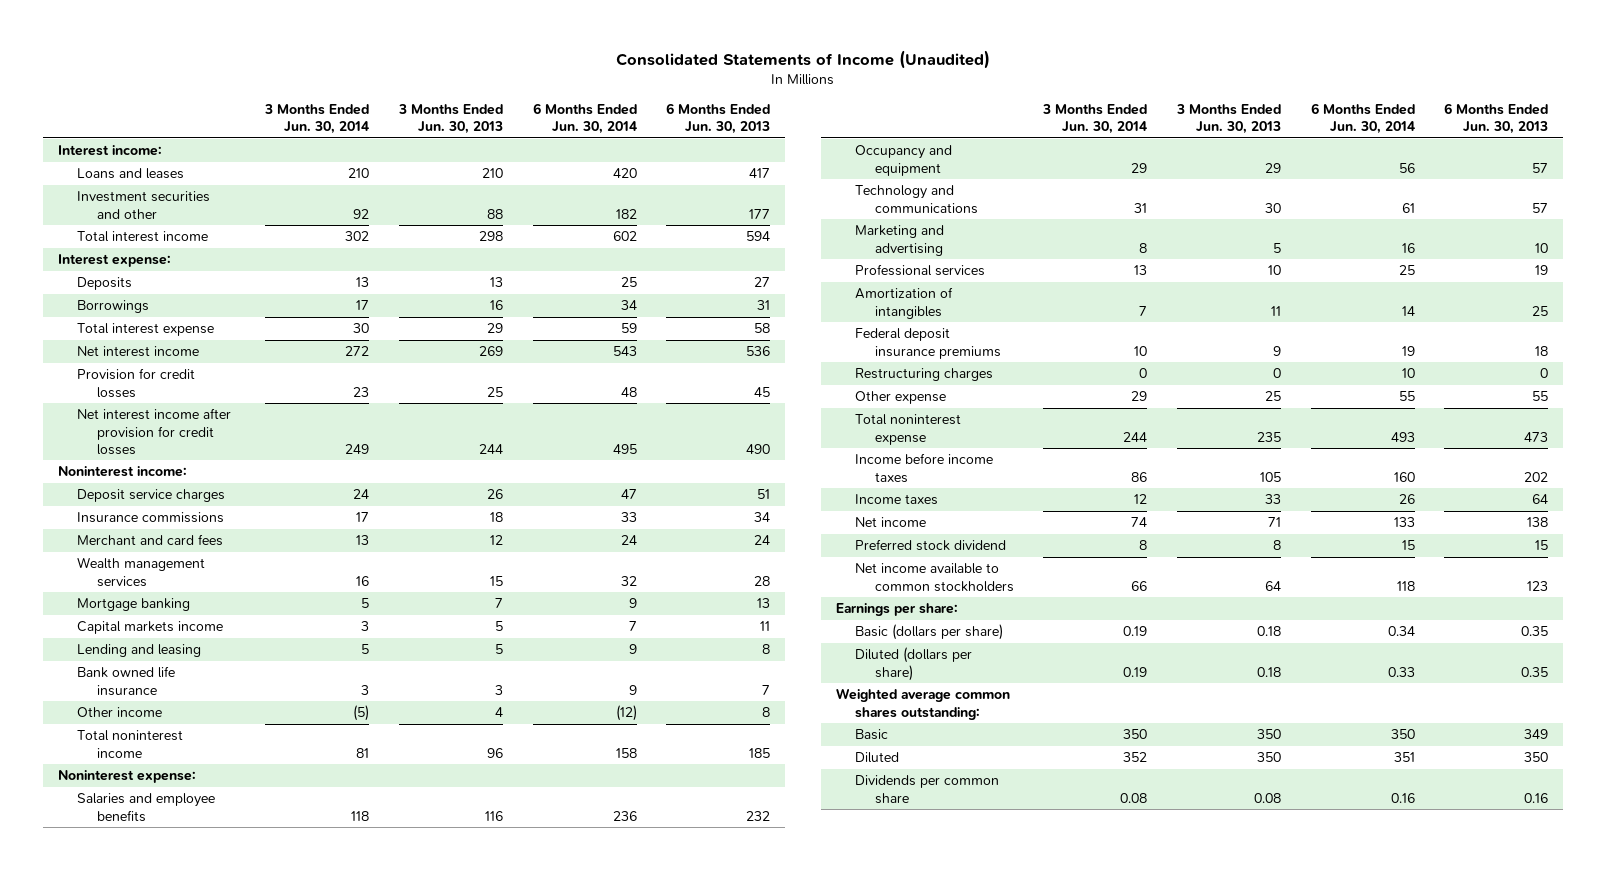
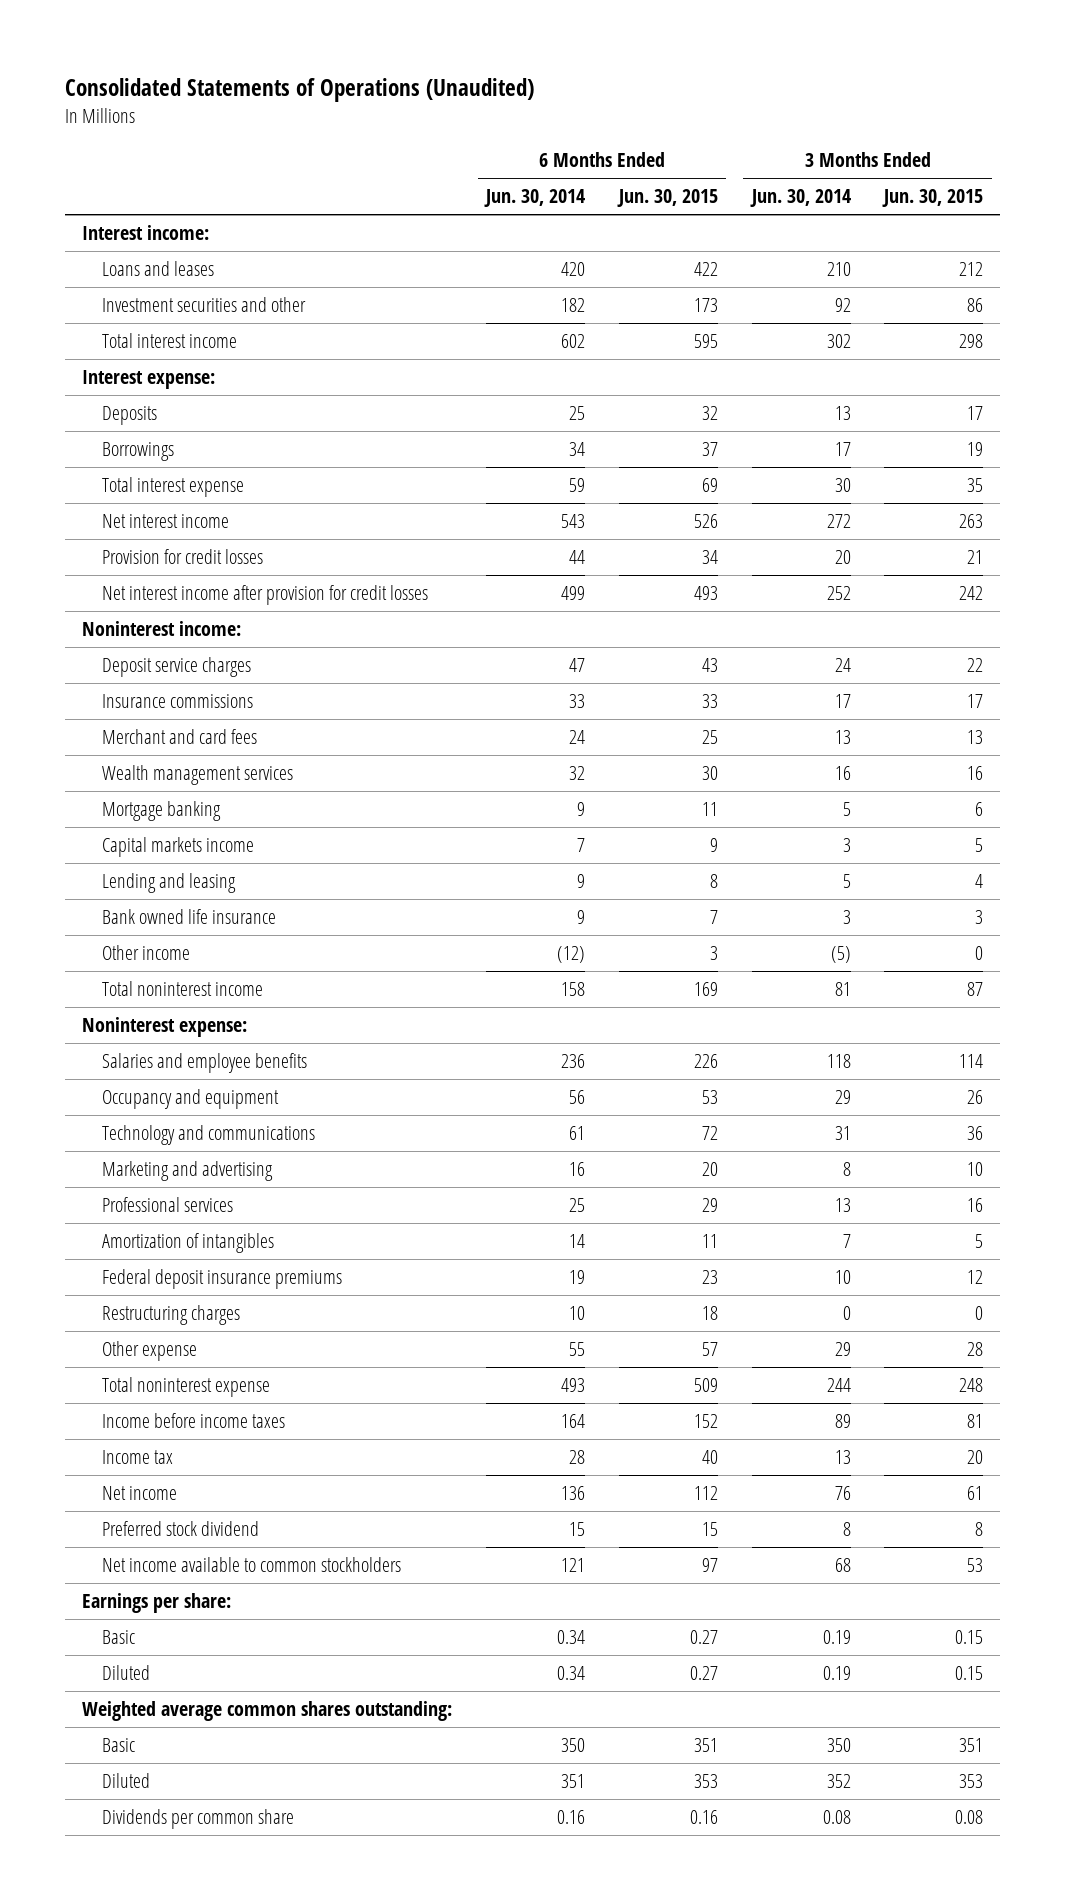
- Consolidated Statements of Income (Unaudited)
+ Consolidated Statements of Operations (Unaudited)
- | 3 Months Ended Jun. 30, 2014 | 3 Months Ended Jun. 30, 2013 | 6 Months Ended Jun. 30, 2014 | 6 Months Ended Jun. 30, 2013
+ | 6 Months Ended Jun. 30, 2014 | 6 Months Ended Jun. 30, 2015 | 3 Months Ended Jun. 30, 2014 | 3 Months Ended Jun. 30, 2015
- Provision for credit losses | 23 | 25 | 48 | 45
- Net interest income after provision for credit losses | 249 | 244 | 495 | 490
+ Provision for credit losses | 44 | 34 | 20 | 21
+ Net interest income after provision for credit losses | 499 | 493 | 252 | 242
- Income before income taxes | 86 | 105 | 160 | 202
- Income taxes | 12 | 33 | 26 | 64
- Net income | 74 | 71 | 133 | 138
+ Income before income taxes | 164 | 152 | 89 | 81
+ Income tax | 28 | 40 | 13 | 20
+ Net income | 136 | 112 | 76 | 61
- Net income available to common stockholders | 66 | 64 | 118 | 123
+ Net income available to common stockholders | 121 | 97 | 68 | 53
- Basic (dollars per share) | 0.19 | 0.18 | 0.34 | 0.35
- Diluted (dollars per share) | 0.19 | 0.18 | 0.33 | 0.35
+ Basic | 0.34 | 0.27 | 0.19 | 0.15
+ Diluted | 0.34 | 0.27 | 0.19 | 0.15

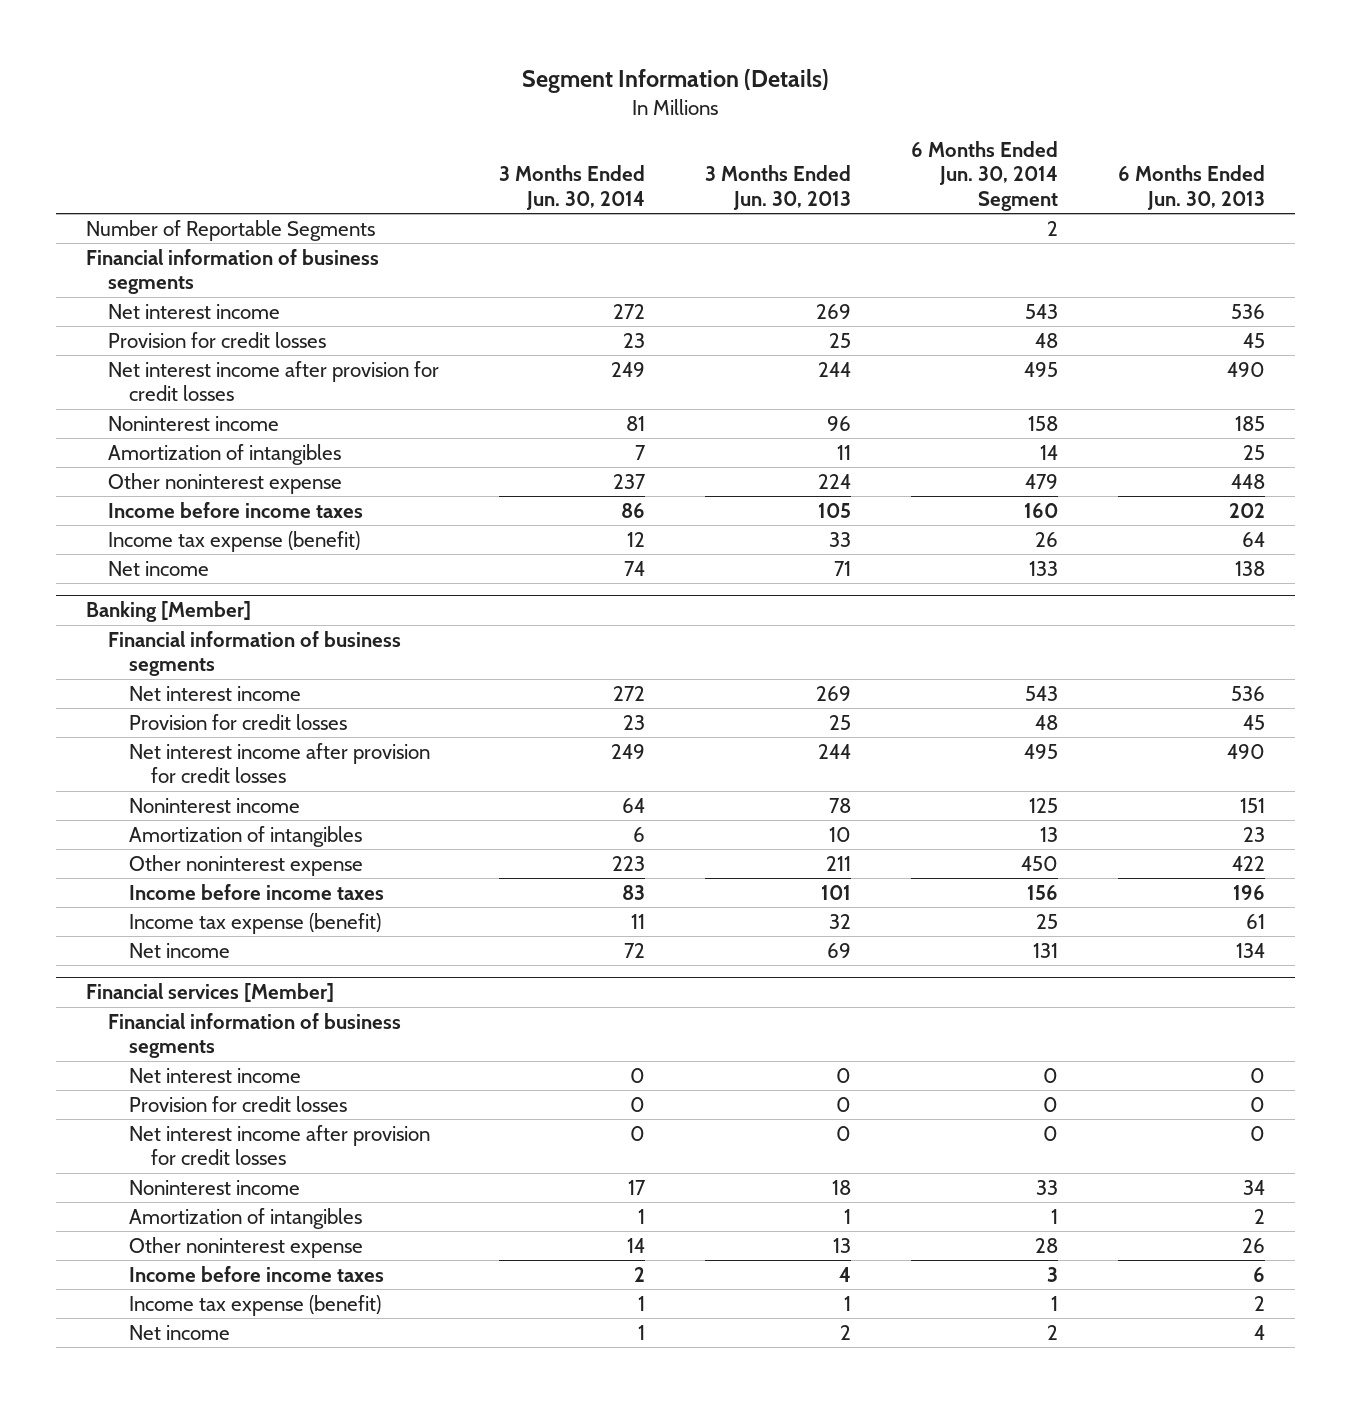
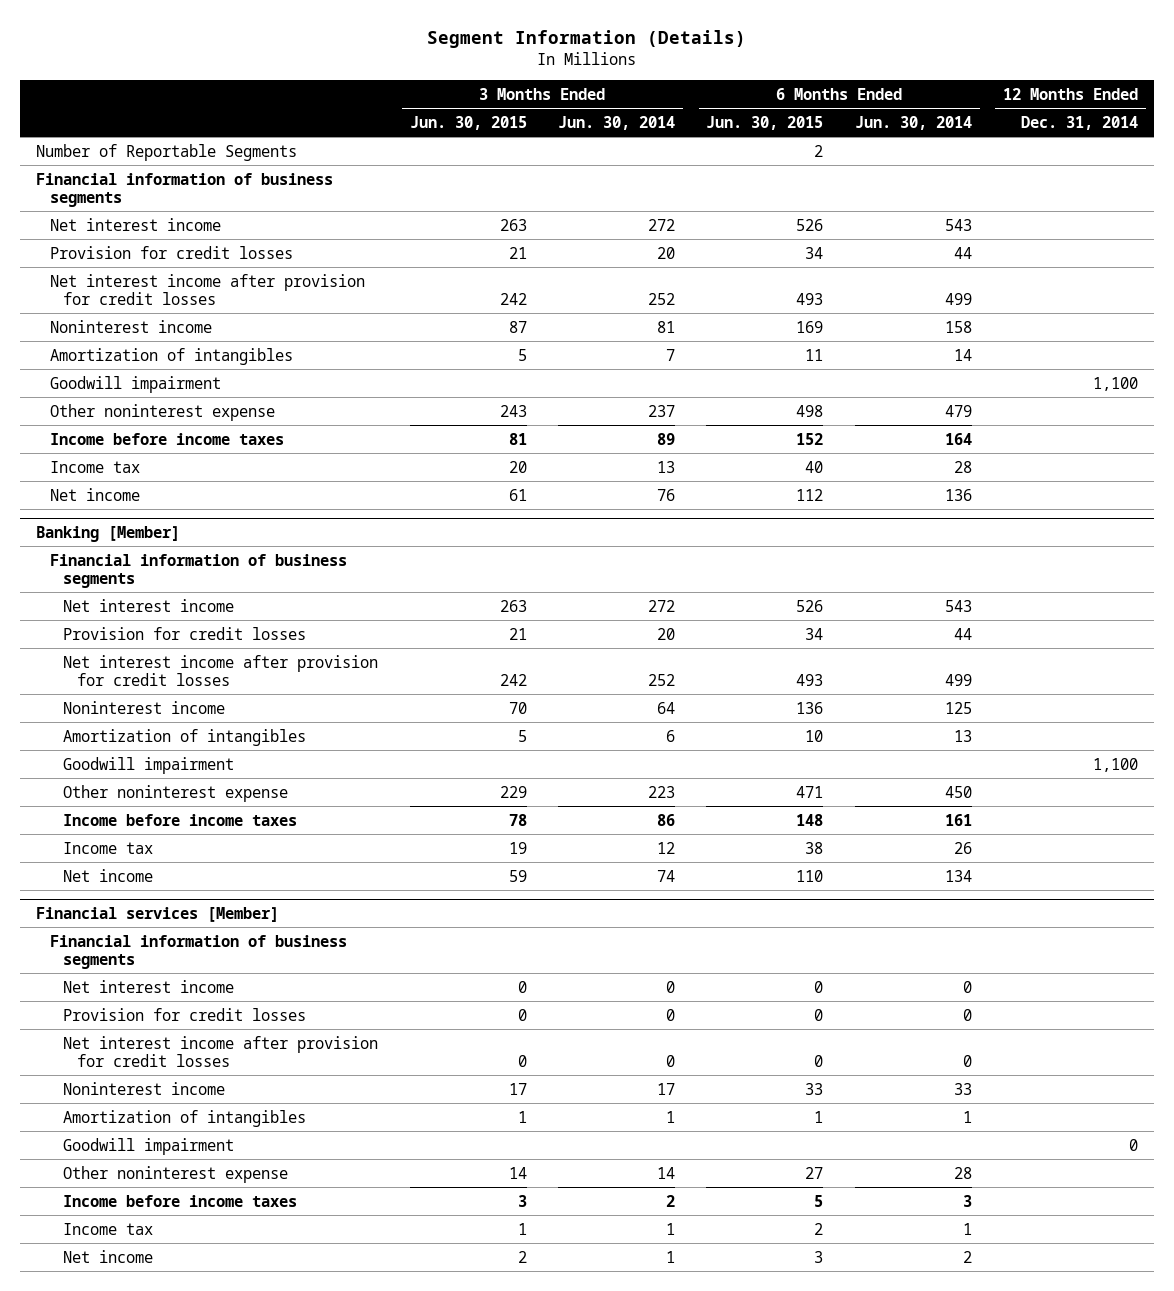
- | 3 Months Ended Jun. 30, 2014 | 3 Months Ended Jun. 30, 2013 | 6 Months Ended Jun. 30, 2014 Segment | 6 Months Ended Jun. 30, 2013
+ | 3 Months Ended Jun. 30, 2015 | 3 Months Ended Jun. 30, 2014 | 6 Months Ended Jun. 30, 2015 | 6 Months Ended Jun. 30, 2014 | 12 Months Ended Dec. 31, 2014
- Provision for credit losses | 23 | 25 | 48 | 45
- Net interest income after provision for credit losses | 249 | 244 | 495 | 490
+ Provision for credit losses | 21 | 20 | 34 | 44 |
+ Net interest income after provision for credit losses | 242 | 252 | 493 | 499 |
+ Goodwill impairment | | | | | 1,100
- Income before income taxes | 86 | 105 | 160 | 202
- Income tax expense (benefit) | 12 | 33 | 26 | 64
- Net income | 74 | 71 | 133 | 138
+ Income before income taxes | 81 | 89 | 152 | 164 |
+ Income tax | 20 | 13 | 40 | 28 |
+ Net income | 61 | 76 | 112 | 136 |
@ Banking [Member]
- Provision for credit losses | 23 | 25 | 48 | 45
- Net interest income after provision for credit losses | 249 | 244 | 495 | 490
+ Provision for credit losses | 21 | 20 | 34 | 44 |
+ Net interest income after provision for credit losses | 242 | 252 | 493 | 499 |
+ Goodwill impairment | | | | | 1,100
- Income before income taxes | 83 | 101 | 156 | 196
- Income tax expense (benefit) | 11 | 32 | 25 | 61
- Net income | 72 | 69 | 131 | 134
+ Income before income taxes | 78 | 86 | 148 | 161 |
+ Income tax | 19 | 12 | 38 | 26 |
+ Net income | 59 | 74 | 110 | 134 |
@ Financial services [Member]
+ Goodwill impairment | | | | | 0
- Income tax expense (benefit) | 1 | 1 | 1 | 2
+ Income tax | 1 | 1 | 2 | 1 |

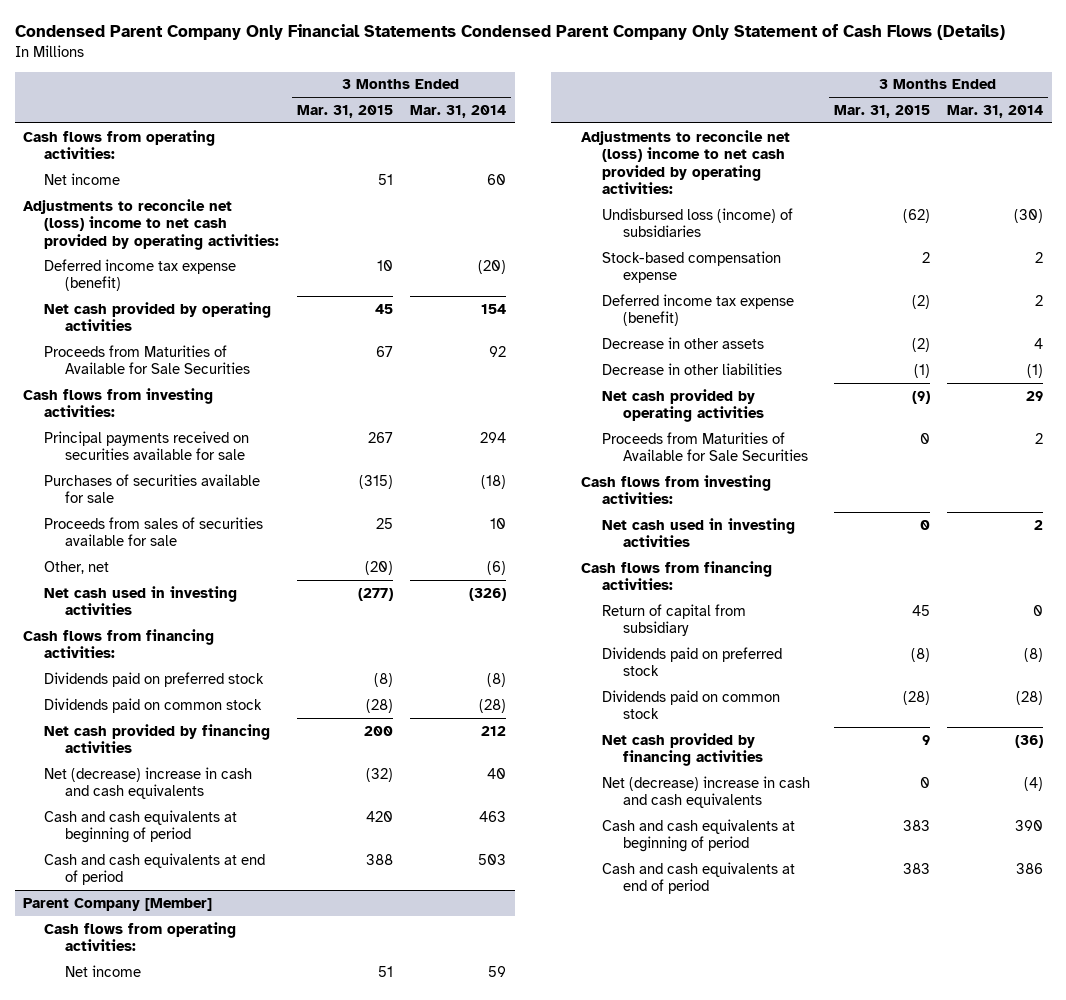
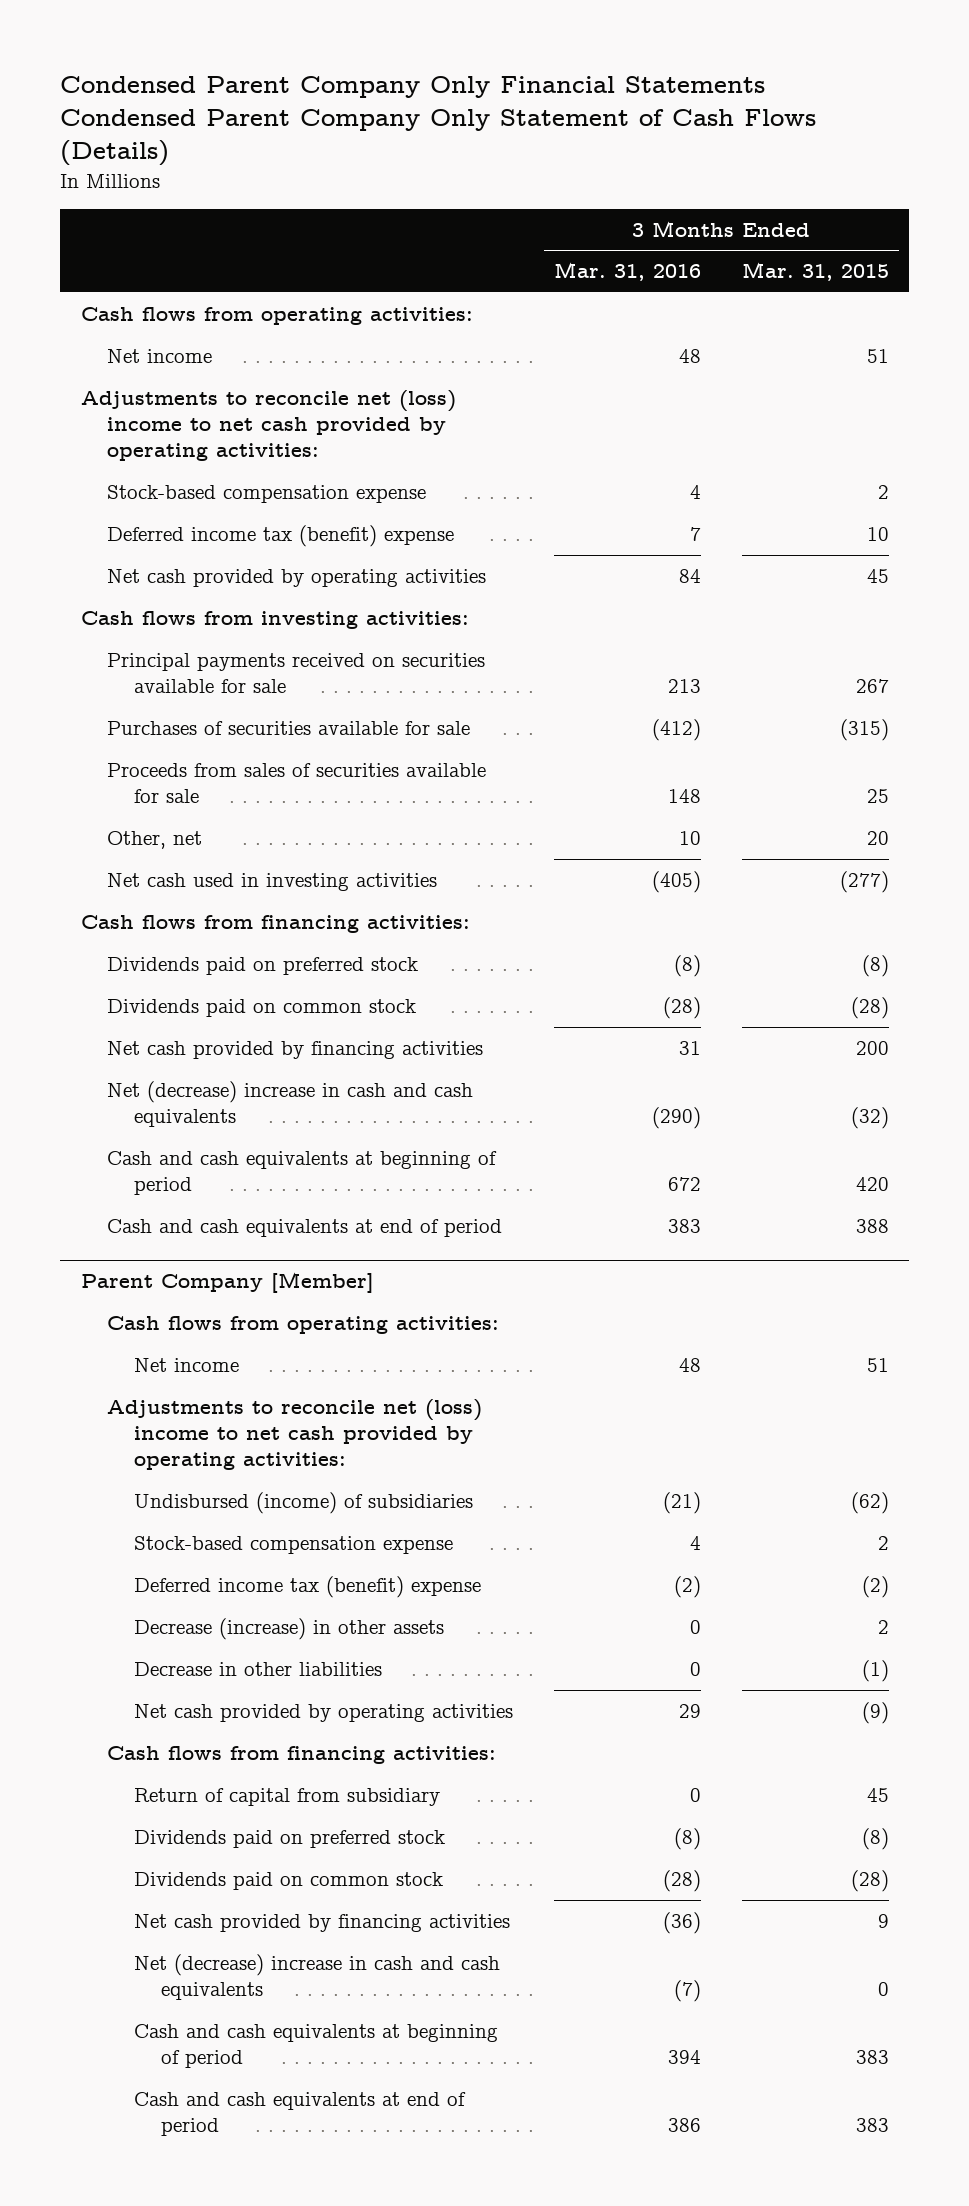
- | 3 Months Ended Mar. 31, 2015 | 3 Months Ended Mar. 31, 2014
+ | 3 Months Ended Mar. 31, 2016 | 3 Months Ended Mar. 31, 2015
- Deferred income tax expense (benefit) | 10 | (20)
+ Stock-based compensation expense | 4 | 2
+ Deferred income tax (benefit) expense | 7 | 10
- Proceeds from Maturities of Available for Sale Securities | 67 | 92
- Other, net | (20) | (6)
+ Other, net | 10 | 20
@ Parent Company [Member]
- Undisbursed loss (income) of subsidiaries | (62) | (30)
+ Undisbursed (income) of subsidiaries | (21) | (62)
- Deferred income tax expense (benefit) | (2) | 2
- Decrease in other assets | (2) | 4
+ Deferred income tax (benefit) expense | (2) | (2)
+ Decrease (increase) in other assets | 0 | 2
- Proceeds from Maturities of Available for Sale Securities | 0 | 2
- Cash flows from investing activities:
- Net cash used in investing activities | 0 | 2

